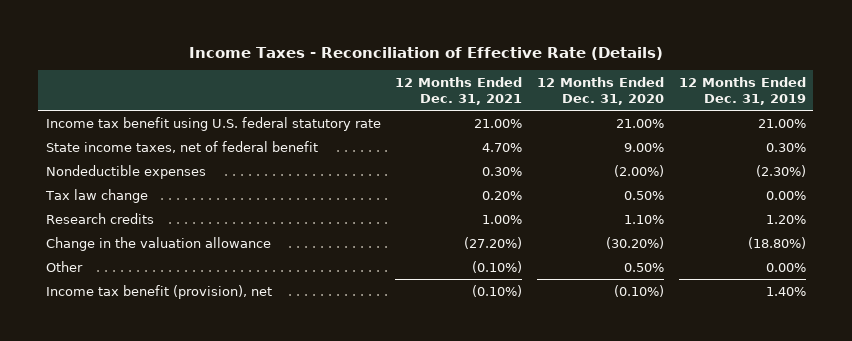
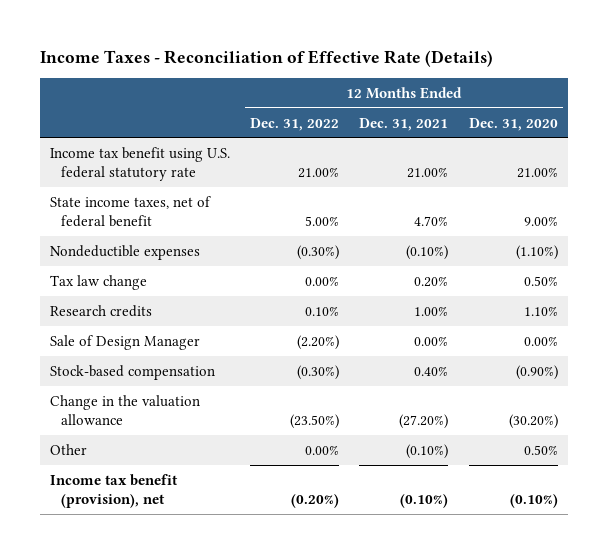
- | 12 Months Ended Dec. 31, 2021 | 12 Months Ended Dec. 31, 2020 | 12 Months Ended Dec. 31, 2019
+ | 12 Months Ended Dec. 31, 2022 | 12 Months Ended Dec. 31, 2021 | 12 Months Ended Dec. 31, 2020
- Nondeductible expenses | 0.30% | (2.00%) | (2.30%)
+ Nondeductible expenses | (0.30%) | (0.10%) | (1.10%)
+ Sale of Design Manager | (2.20%) | 0.00% | 0.00%
+ Stock-based compensation | (0.30%) | 0.40% | (0.90%)

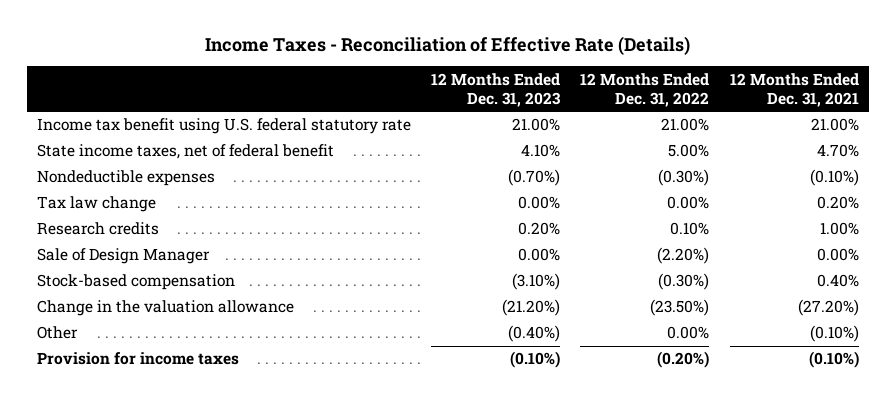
- | 12 Months Ended Dec. 31, 2022 | 12 Months Ended Dec. 31, 2021 | 12 Months Ended Dec. 31, 2020
+ | 12 Months Ended Dec. 31, 2023 | 12 Months Ended Dec. 31, 2022 | 12 Months Ended Dec. 31, 2021
- Income tax benefit (provision), net | (0.20%) | (0.10%) | (0.10%)
+ Provision for income taxes | (0.10%) | (0.20%) | (0.10%)

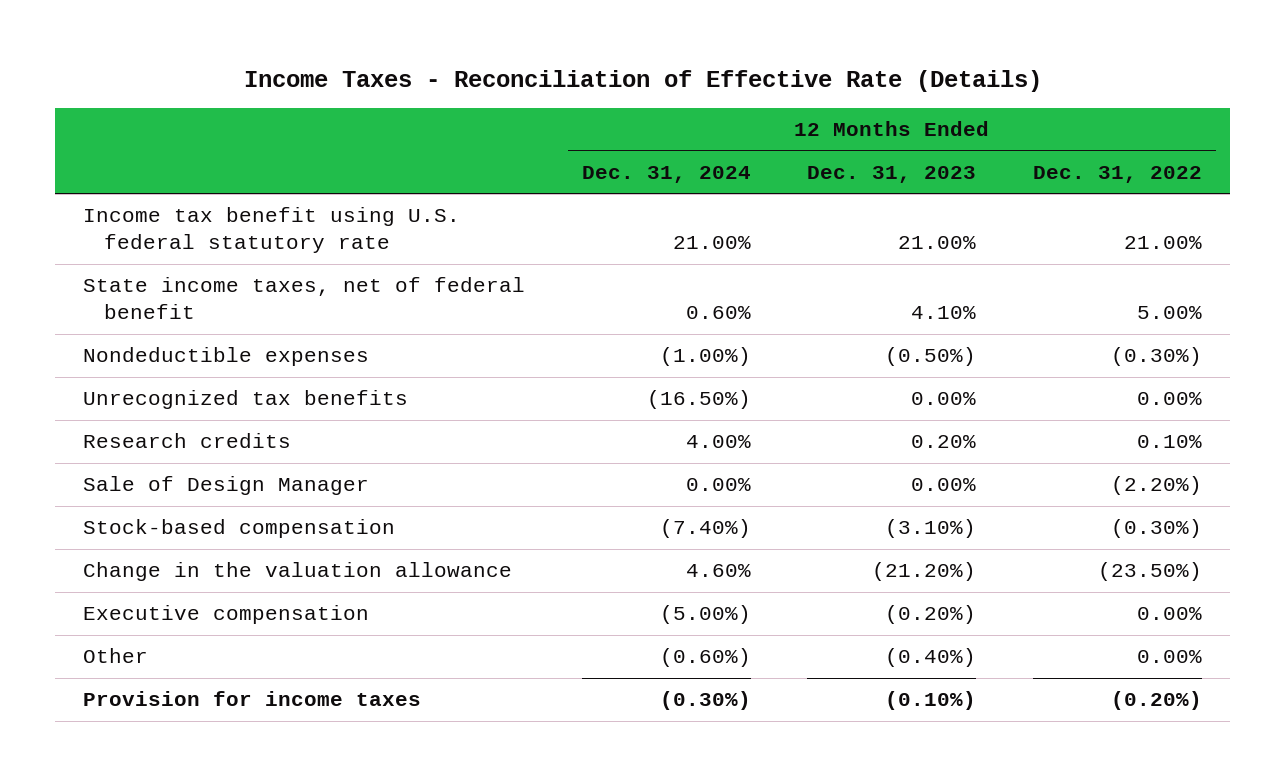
- | 12 Months Ended Dec. 31, 2023 | 12 Months Ended Dec. 31, 2022 | 12 Months Ended Dec. 31, 2021
+ | 12 Months Ended Dec. 31, 2024 | 12 Months Ended Dec. 31, 2023 | 12 Months Ended Dec. 31, 2022
- Nondeductible expenses | (0.70%) | (0.30%) | (0.10%)
- Tax law change | 0.00% | 0.00% | 0.20%
+ Nondeductible expenses | (1.00%) | (0.50%) | (0.30%)
+ Unrecognized tax benefits | (16.50%) | 0.00% | 0.00%
+ Executive compensation | (5.00%) | (0.20%) | 0.00%

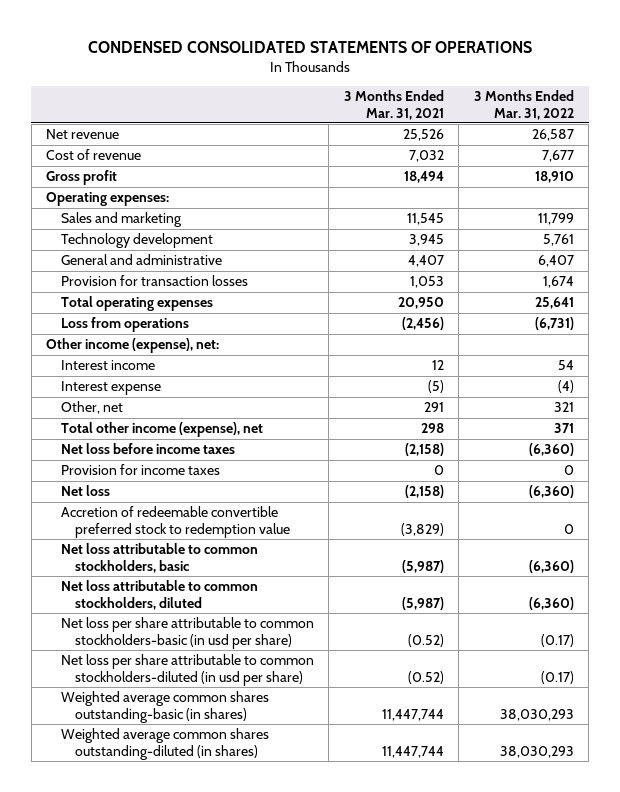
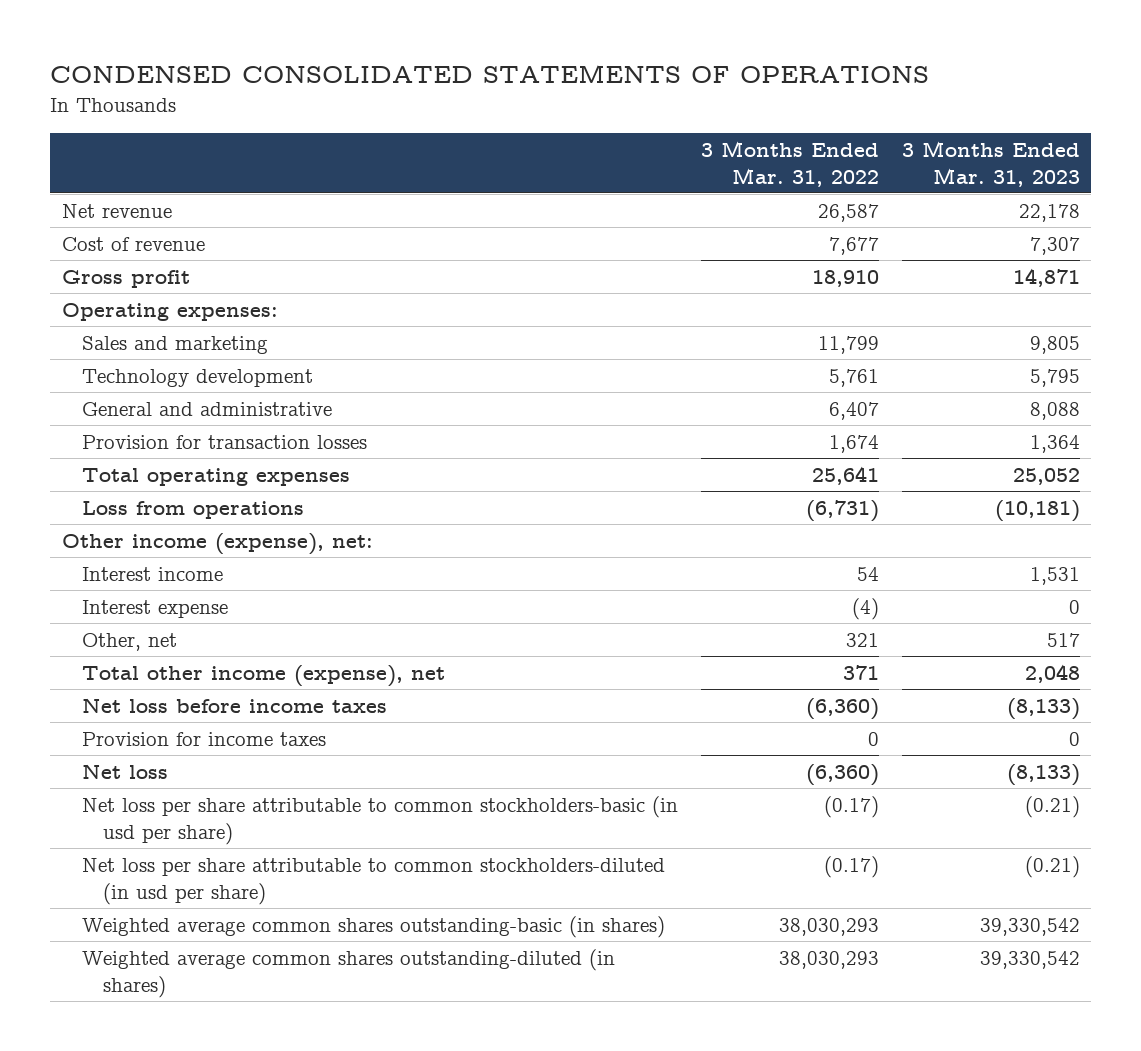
- | 3 Months Ended Mar. 31, 2021 | 3 Months Ended Mar. 31, 2022
+ | 3 Months Ended Mar. 31, 2022 | 3 Months Ended Mar. 31, 2023
- Accretion of redeemable convertible preferred stock to redemption value | (3,829) | 0
- Net loss attributable to common stockholders, basic | (5,987) | (6,360)
- Net loss attributable to common stockholders, diluted | (5,987) | (6,360)

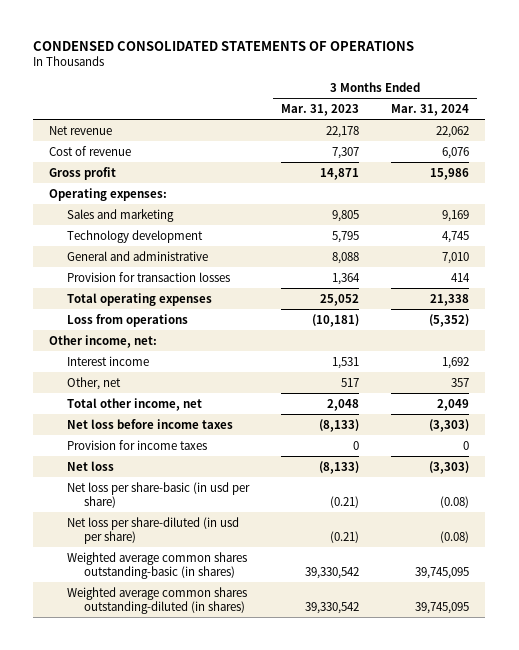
- | 3 Months Ended Mar. 31, 2022 | 3 Months Ended Mar. 31, 2023
+ | 3 Months Ended Mar. 31, 2023 | 3 Months Ended Mar. 31, 2024
- Other income (expense), net:
+ Other income, net:
- Interest expense | (4) | 0
- Total other income (expense), net | 371 | 2,048
+ Total other income, net | 2,048 | 2,049
- Net loss per share attributable to common stockholders-basic (in usd per share) | (0.17) | (0.21)
- Net loss per share attributable to common stockholders-diluted (in usd per share) | (0.17) | (0.21)
+ Net loss per share-basic (in usd per share) | (0.21) | (0.08)
+ Net loss per share-diluted (in usd per share) | (0.21) | (0.08)

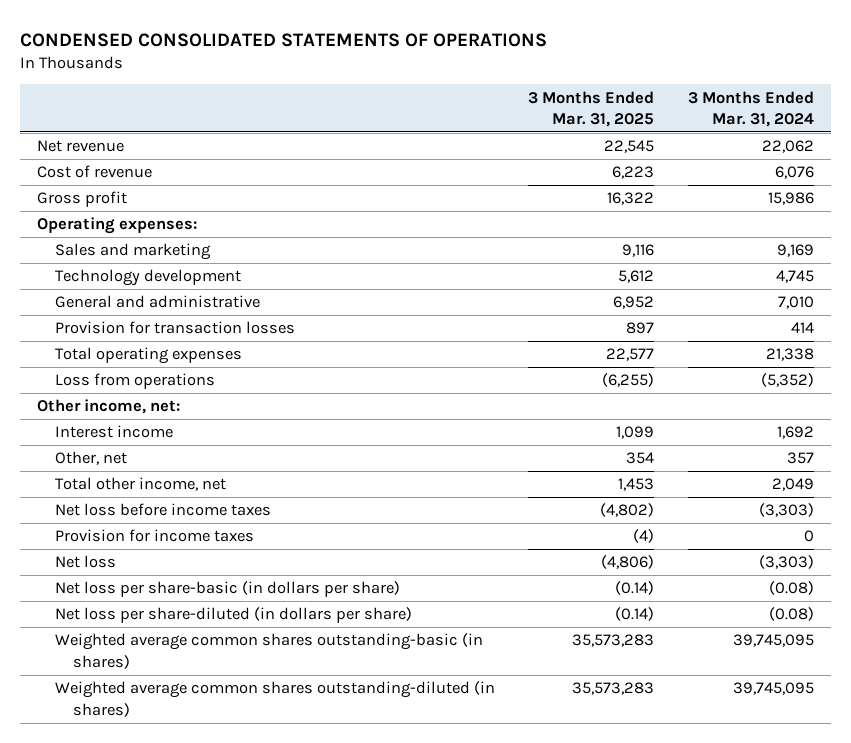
- | 3 Months Ended Mar. 31, 2023 | 3 Months Ended Mar. 31, 2024
+ | 3 Months Ended Mar. 31, 2025 | 3 Months Ended Mar. 31, 2024
- Net loss per share-basic (in usd per share) | (0.21) | (0.08)
- Net loss per share-diluted (in usd per share) | (0.21) | (0.08)
+ Net loss per share-basic (in dollars per share) | (0.14) | (0.08)
+ Net loss per share-diluted (in dollars per share) | (0.14) | (0.08)

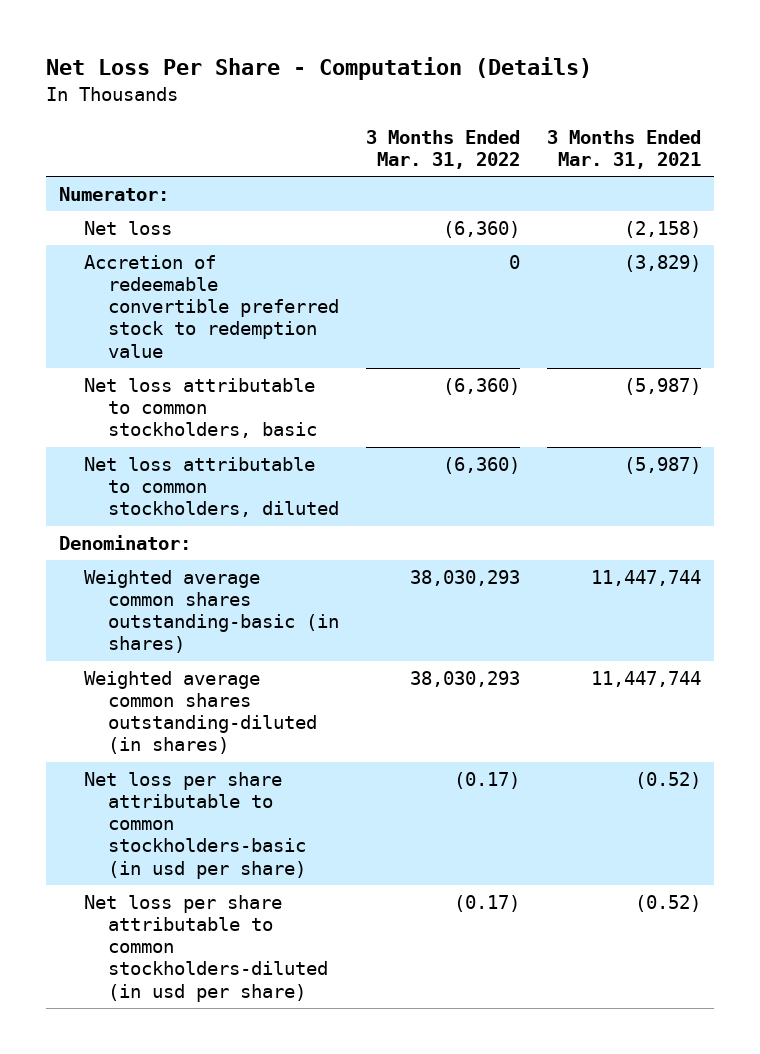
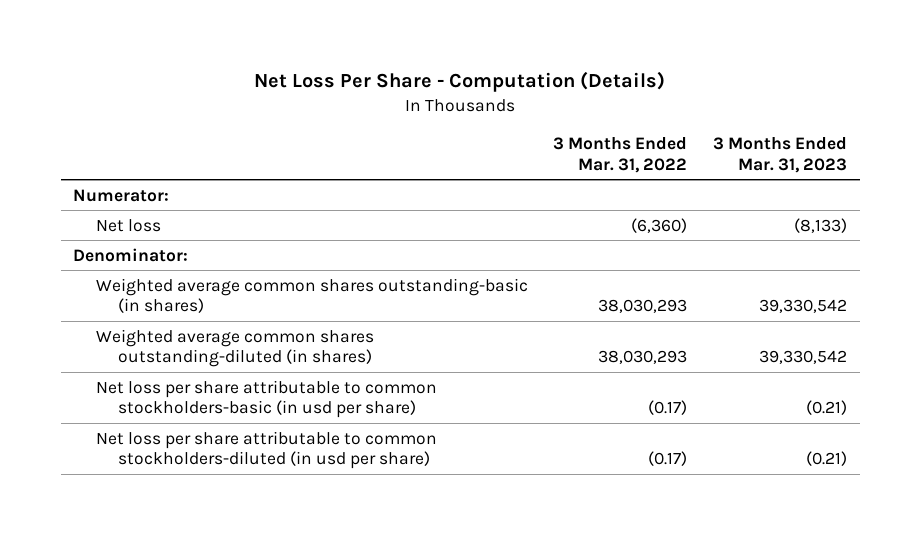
- | 3 Months Ended Mar. 31, 2022 | 3 Months Ended Mar. 31, 2021
+ | 3 Months Ended Mar. 31, 2022 | 3 Months Ended Mar. 31, 2023
- Accretion of redeemable convertible preferred stock to redemption value | 0 | (3,829)
- Net loss attributable to common stockholders, basic | (6,360) | (5,987)
- Net loss attributable to common stockholders, diluted | (6,360) | (5,987)

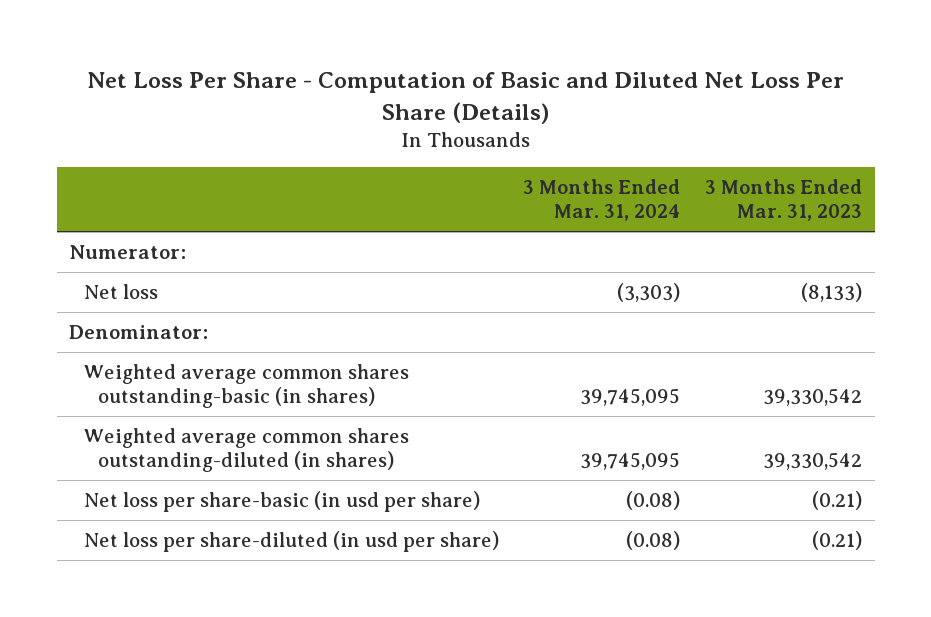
- Net Loss Per Share - Computation (Details)
+ Net Loss Per Share - Computation of Basic and Diluted Net Loss Per Share (Details)
- | 3 Months Ended Mar. 31, 2022 | 3 Months Ended Mar. 31, 2023
+ | 3 Months Ended Mar. 31, 2024 | 3 Months Ended Mar. 31, 2023
- Net loss per share attributable to common stockholders-basic (in usd per share) | (0.17) | (0.21)
- Net loss per share attributable to common stockholders-diluted (in usd per share) | (0.17) | (0.21)
+ Net loss per share-basic (in usd per share) | (0.08) | (0.21)
+ Net loss per share-diluted (in usd per share) | (0.08) | (0.21)

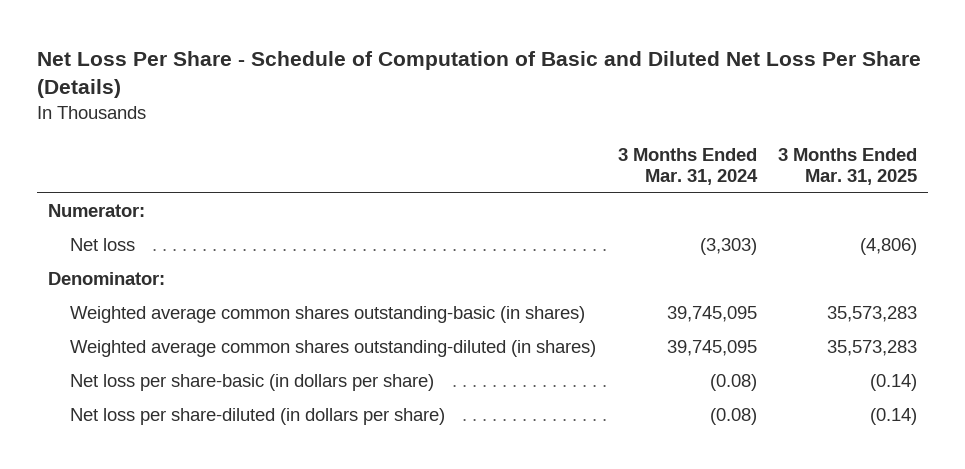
- Net Loss Per Share - Computation of Basic and Diluted Net Loss Per Share (Details)
+ Net Loss Per Share - Schedule of Computation of Basic and Diluted Net Loss Per Share (Details)
- | 3 Months Ended Mar. 31, 2024 | 3 Months Ended Mar. 31, 2023
+ | 3 Months Ended Mar. 31, 2024 | 3 Months Ended Mar. 31, 2025
- Net loss per share-basic (in usd per share) | (0.08) | (0.21)
- Net loss per share-diluted (in usd per share) | (0.08) | (0.21)
+ Net loss per share-basic (in dollars per share) | (0.08) | (0.14)
+ Net loss per share-diluted (in dollars per share) | (0.08) | (0.14)

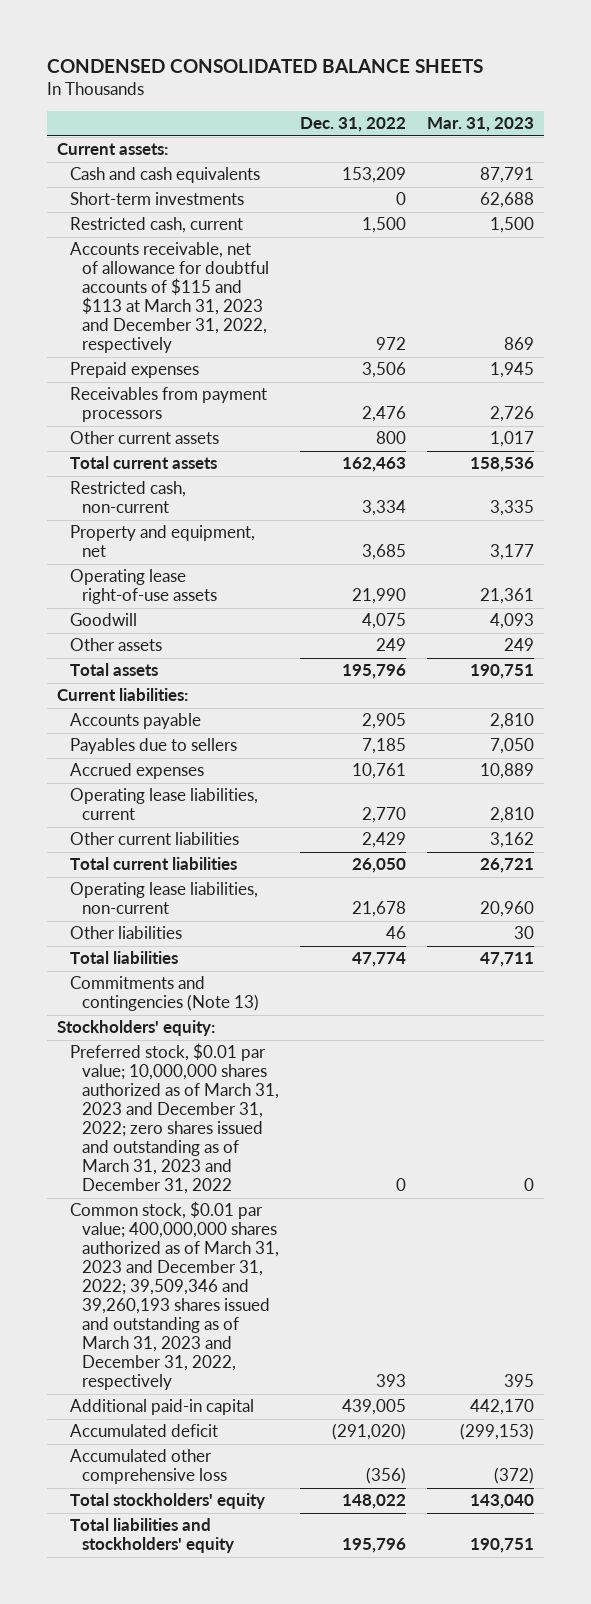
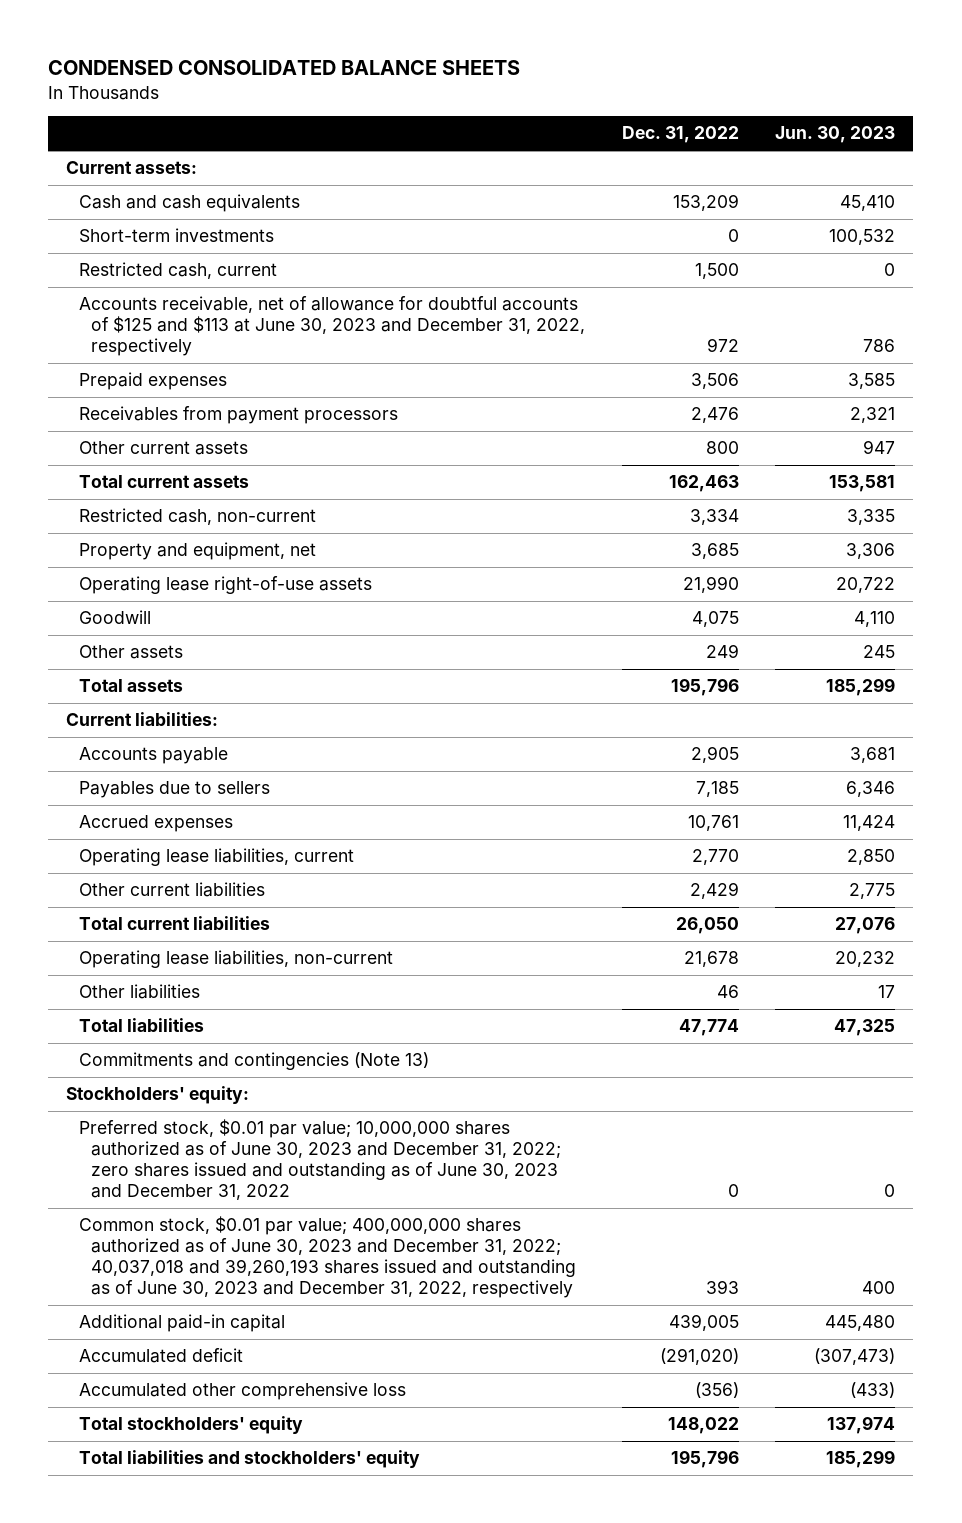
- | Dec. 31, 2022 | Mar. 31, 2023
+ | Dec. 31, 2022 | Jun. 30, 2023
- Accounts receivable, net of allowance for doubtful accounts of $115 and $113 at March 31, 2023 and December 31, 2022, respectively | 972 | 869
+ Accounts receivable, net of allowance for doubtful accounts of $125 and $113 at June 30, 2023 and December 31, 2022, respectively | 972 | 786
- Preferred stock, $0.01 par value; 10,000,000 shares authorized as of March 31, 2023 and December 31, 2022; zero shares issued and outstanding as of March 31, 2023 and December 31, 2022 | 0 | 0
- Common stock, $0.01 par value; 400,000,000 shares authorized as of March 31, 2023 and December 31, 2022; 39,509,346 and 39,260,193 shares issued and outstanding as of March 31, 2023 and December 31, 2022, respectively | 393 | 395
+ Preferred stock, $0.01 par value; 10,000,000 shares authorized as of June 30, 2023 and December 31, 2022; zero shares issued and outstanding as of June 30, 2023 and December 31, 2022 | 0 | 0
+ Common stock, $0.01 par value; 400,000,000 shares authorized as of June 30, 2023 and December 31, 2022; 40,037,018 and 39,260,193 shares issued and outstanding as of June 30, 2023 and December 31, 2022, respectively | 393 | 400

